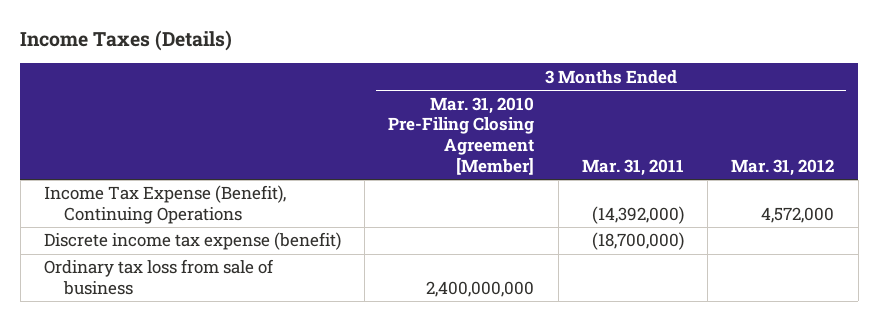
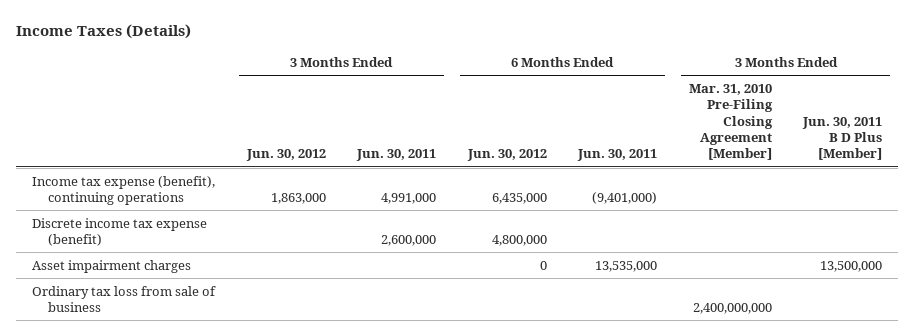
- | 3 Months Ended Mar. 31, 2010 Pre-Filing Closing Agreement [Member] | 3 Months Ended Mar. 31, 2011 | 3 Months Ended Mar. 31, 2012
+ | 3 Months Ended Jun. 30, 2012 | 3 Months Ended Jun. 30, 2011 | 6 Months Ended Jun. 30, 2012 | 6 Months Ended Jun. 30, 2011 | 3 Months Ended Mar. 31, 2010 Pre-Filing Closing Agreement [Member] | 3 Months Ended Jun. 30, 2011 B D Plus [Member]
- Income Tax Expense (Benefit), Continuing Operations | | (14,392,000) | 4,572,000
+ Income tax expense (benefit), continuing operations | 1,863,000 | 4,991,000 | 6,435,000 | (9,401,000) | |
+ Asset impairment charges | | | 0 | 13,535,000 | | 13,500,000

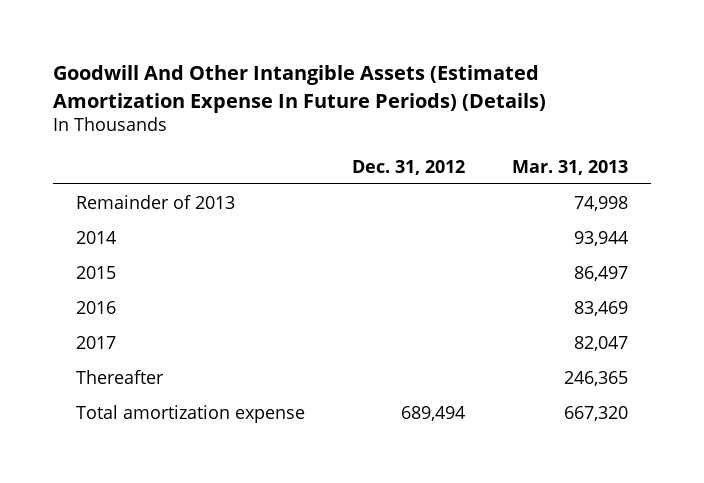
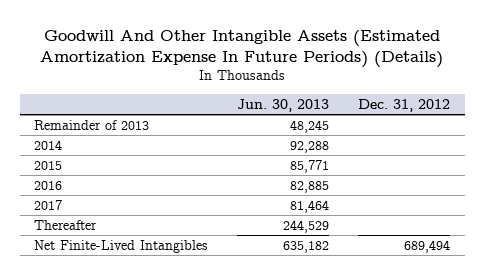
- | Dec. 31, 2012 | Mar. 31, 2013
+ | Jun. 30, 2013 | Dec. 31, 2012
- Total amortization expense | 689,494 | 667,320
+ Net Finite-Lived Intangibles | 635,182 | 689,494

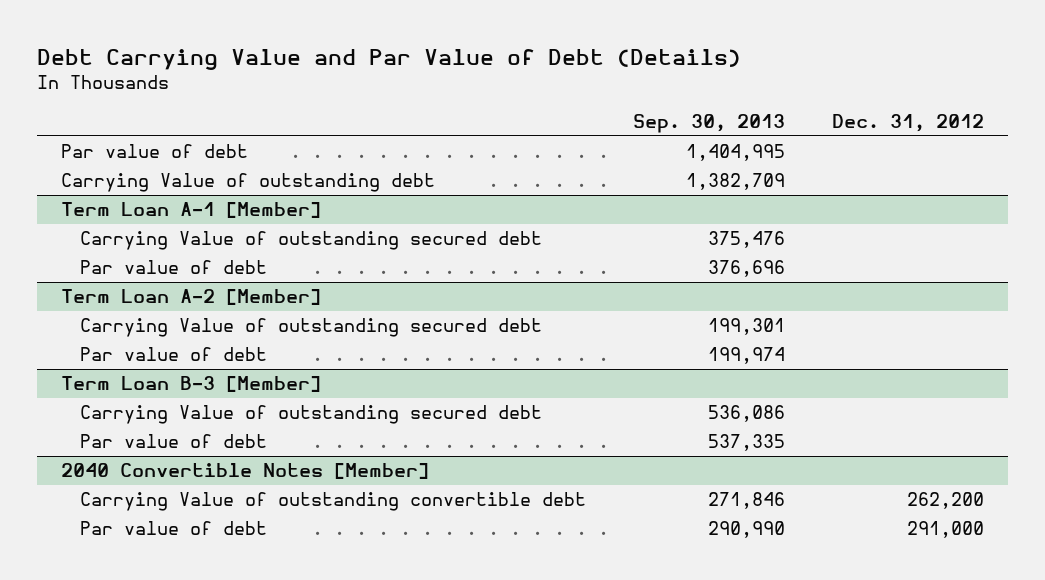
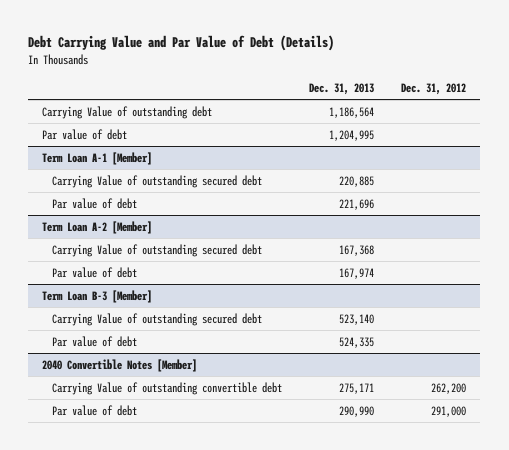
- | Sep. 30, 2013 | Dec. 31, 2012
+ | Dec. 31, 2013 | Dec. 31, 2012
moved down: Par value of debt | 1,204,995 |

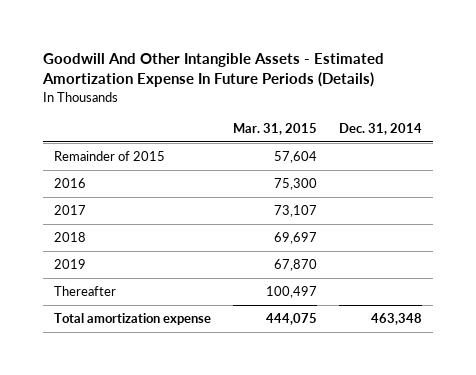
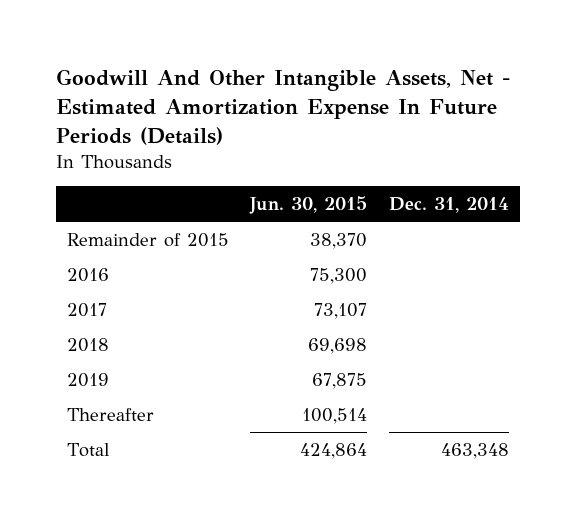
- Goodwill And Other Intangible Assets - Estimated Amortization Expense In Future Periods (Details)
+ Goodwill And Other Intangible Assets, Net - Estimated Amortization Expense In Future Periods (Details)
- | Mar. 31, 2015 | Dec. 31, 2014
+ | Jun. 30, 2015 | Dec. 31, 2014
- Total amortization expense | 444,075 | 463,348
+ Total | 424,864 | 463,348

